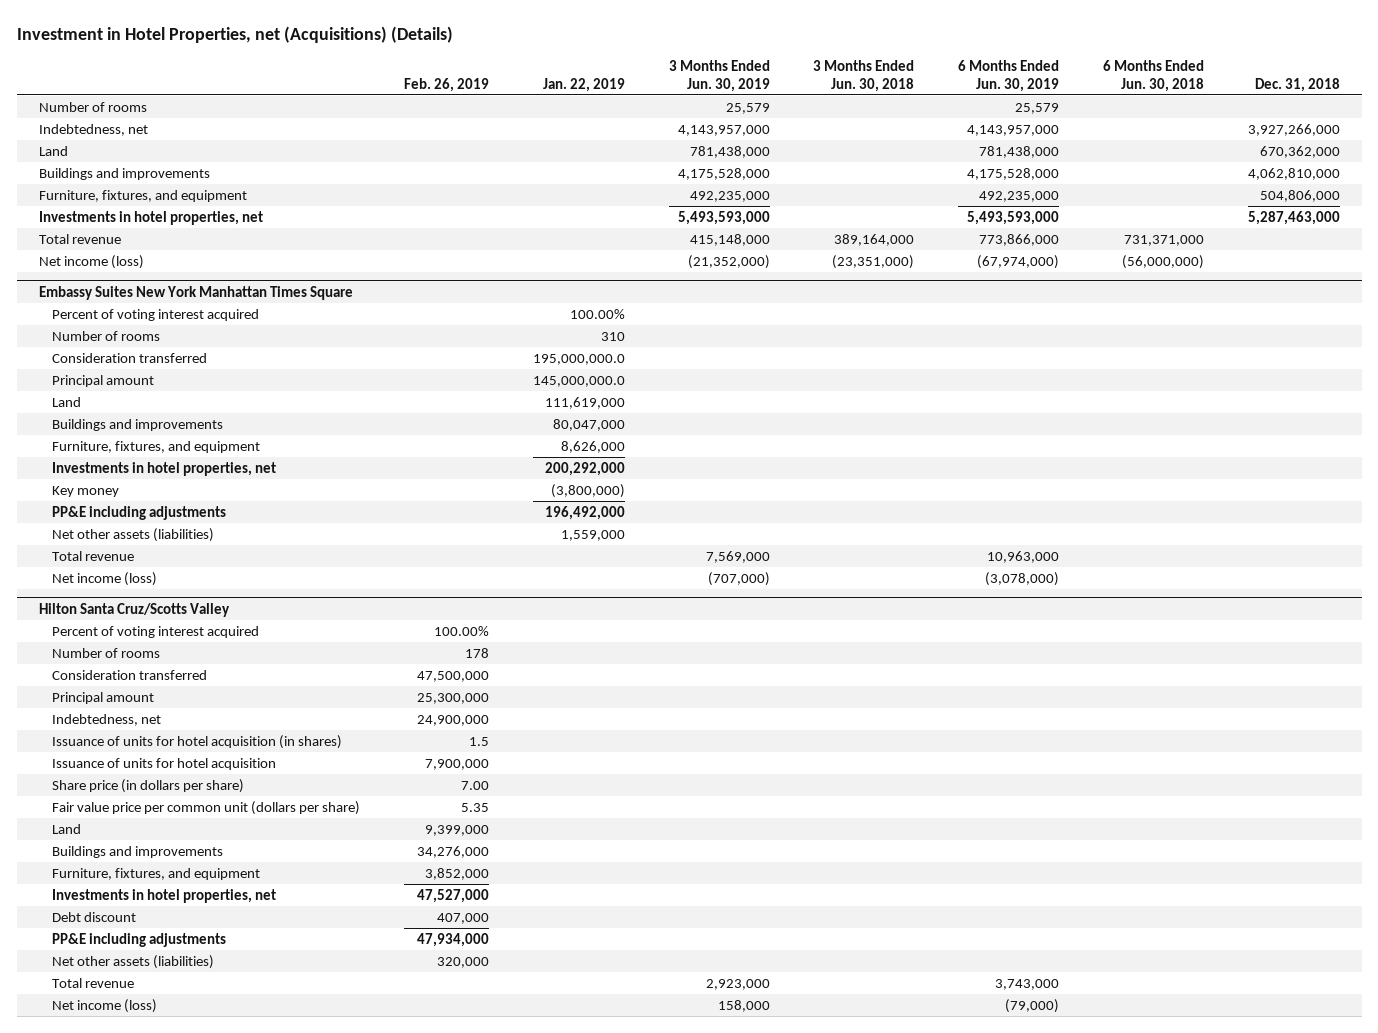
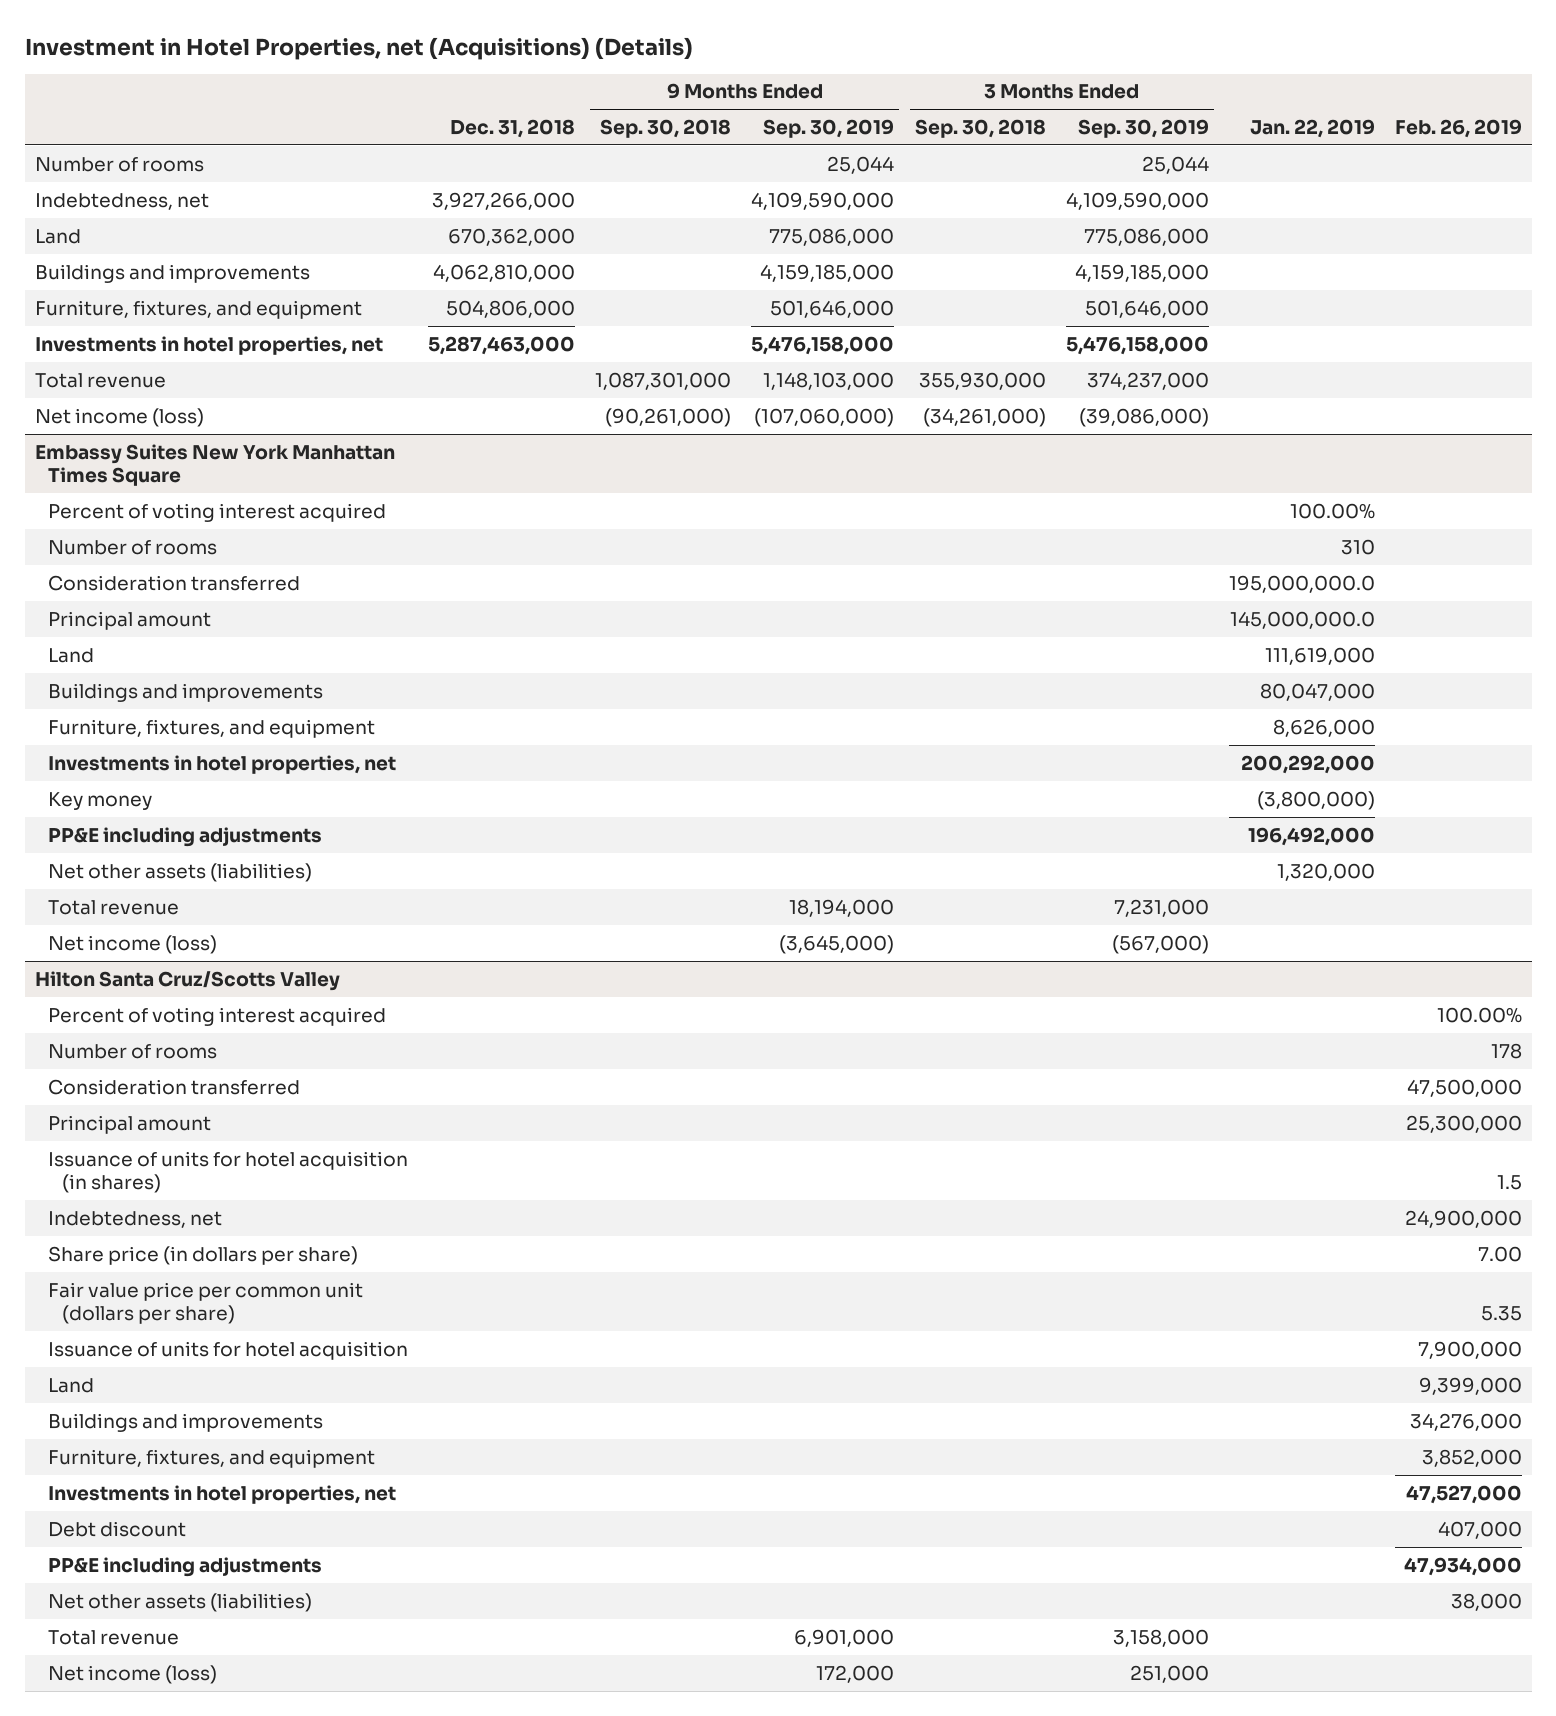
- | Feb. 26, 2019 | Jan. 22, 2019 | 3 Months Ended Jun. 30, 2019 | 3 Months Ended Jun. 30, 2018 | 6 Months Ended Jun. 30, 2019 | 6 Months Ended Jun. 30, 2018 | Dec. 31, 2018
+ | Dec. 31, 2018 | 9 Months Ended Sep. 30, 2018 | 9 Months Ended Sep. 30, 2019 | 3 Months Ended Sep. 30, 2018 | 3 Months Ended Sep. 30, 2019 | Jan. 22, 2019 | Feb. 26, 2019
@ Embassy Suites New York Manhattan Times Square
- Net other assets (liabilities) | | 1,559,000 | | | | |
+ Net other assets (liabilities) | | | | | | 1,320,000 |
@ Hilton Santa Cruz/Scotts Valley
moved down: Indebtedness, net | | | | | | | 24,900,000
moved down: Issuance of units for hotel acquisition | | | | | | | 7,900,000
- Net other assets (liabilities) | 320,000 | | | | | |
+ Net other assets (liabilities) | | | | | | | 38,000

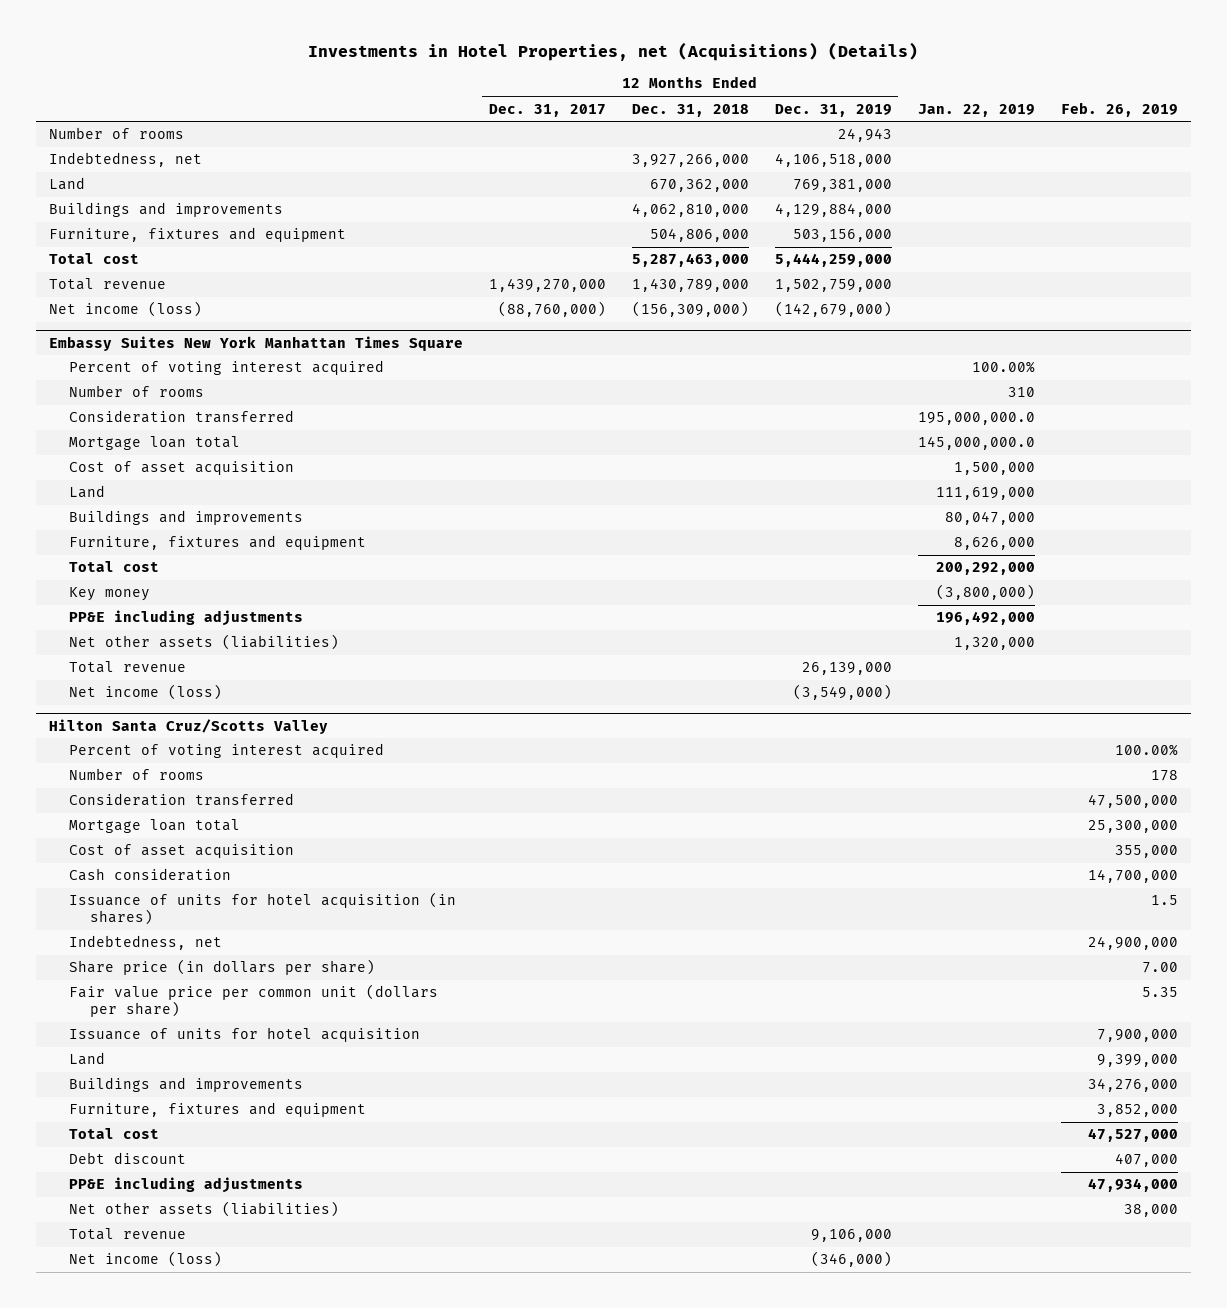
- Investment in Hotel Properties, net (Acquisitions) (Details)
+ Investments in Hotel Properties, net (Acquisitions) (Details)
- | Dec. 31, 2018 | 9 Months Ended Sep. 30, 2018 | 9 Months Ended Sep. 30, 2019 | 3 Months Ended Sep. 30, 2018 | 3 Months Ended Sep. 30, 2019 | Jan. 22, 2019 | Feb. 26, 2019
+ | 12 Months Ended Dec. 31, 2017 | 12 Months Ended Dec. 31, 2018 | 12 Months Ended Dec. 31, 2019 | Jan. 22, 2019 | Feb. 26, 2019
- Furniture, fixtures, and equipment | 504,806,000 | | 501,646,000 | | 501,646,000 | |
- Investments in hotel properties, net | 5,287,463,000 | | 5,476,158,000 | | 5,476,158,000 | |
+ Furniture, fixtures and equipment | | 504,806,000 | 503,156,000 | |
+ Total cost | | 5,287,463,000 | 5,444,259,000 | |
@ Embassy Suites New York Manhattan Times Square
- Principal amount | | | | | | 145,000,000.0 |
+ Mortgage loan total | | | | 145,000,000.0 |
+ Cost of asset acquisition | | | | 1,500,000 |
- Furniture, fixtures, and equipment | | | | | | 8,626,000 |
- Investments in hotel properties, net | | | | | | 200,292,000 |
+ Furniture, fixtures and equipment | | | | 8,626,000 |
+ Total cost | | | | 200,292,000 |
@ Hilton Santa Cruz/Scotts Valley
- Principal amount | | | | | | | 25,300,000
+ Mortgage loan total | | | | | 25,300,000
+ Cost of asset acquisition | | | | | 355,000
+ Cash consideration | | | | | 14,700,000
- Furniture, fixtures, and equipment | | | | | | | 3,852,000
- Investments in hotel properties, net | | | | | | | 47,527,000
+ Furniture, fixtures and equipment | | | | | 3,852,000
+ Total cost | | | | | 47,527,000

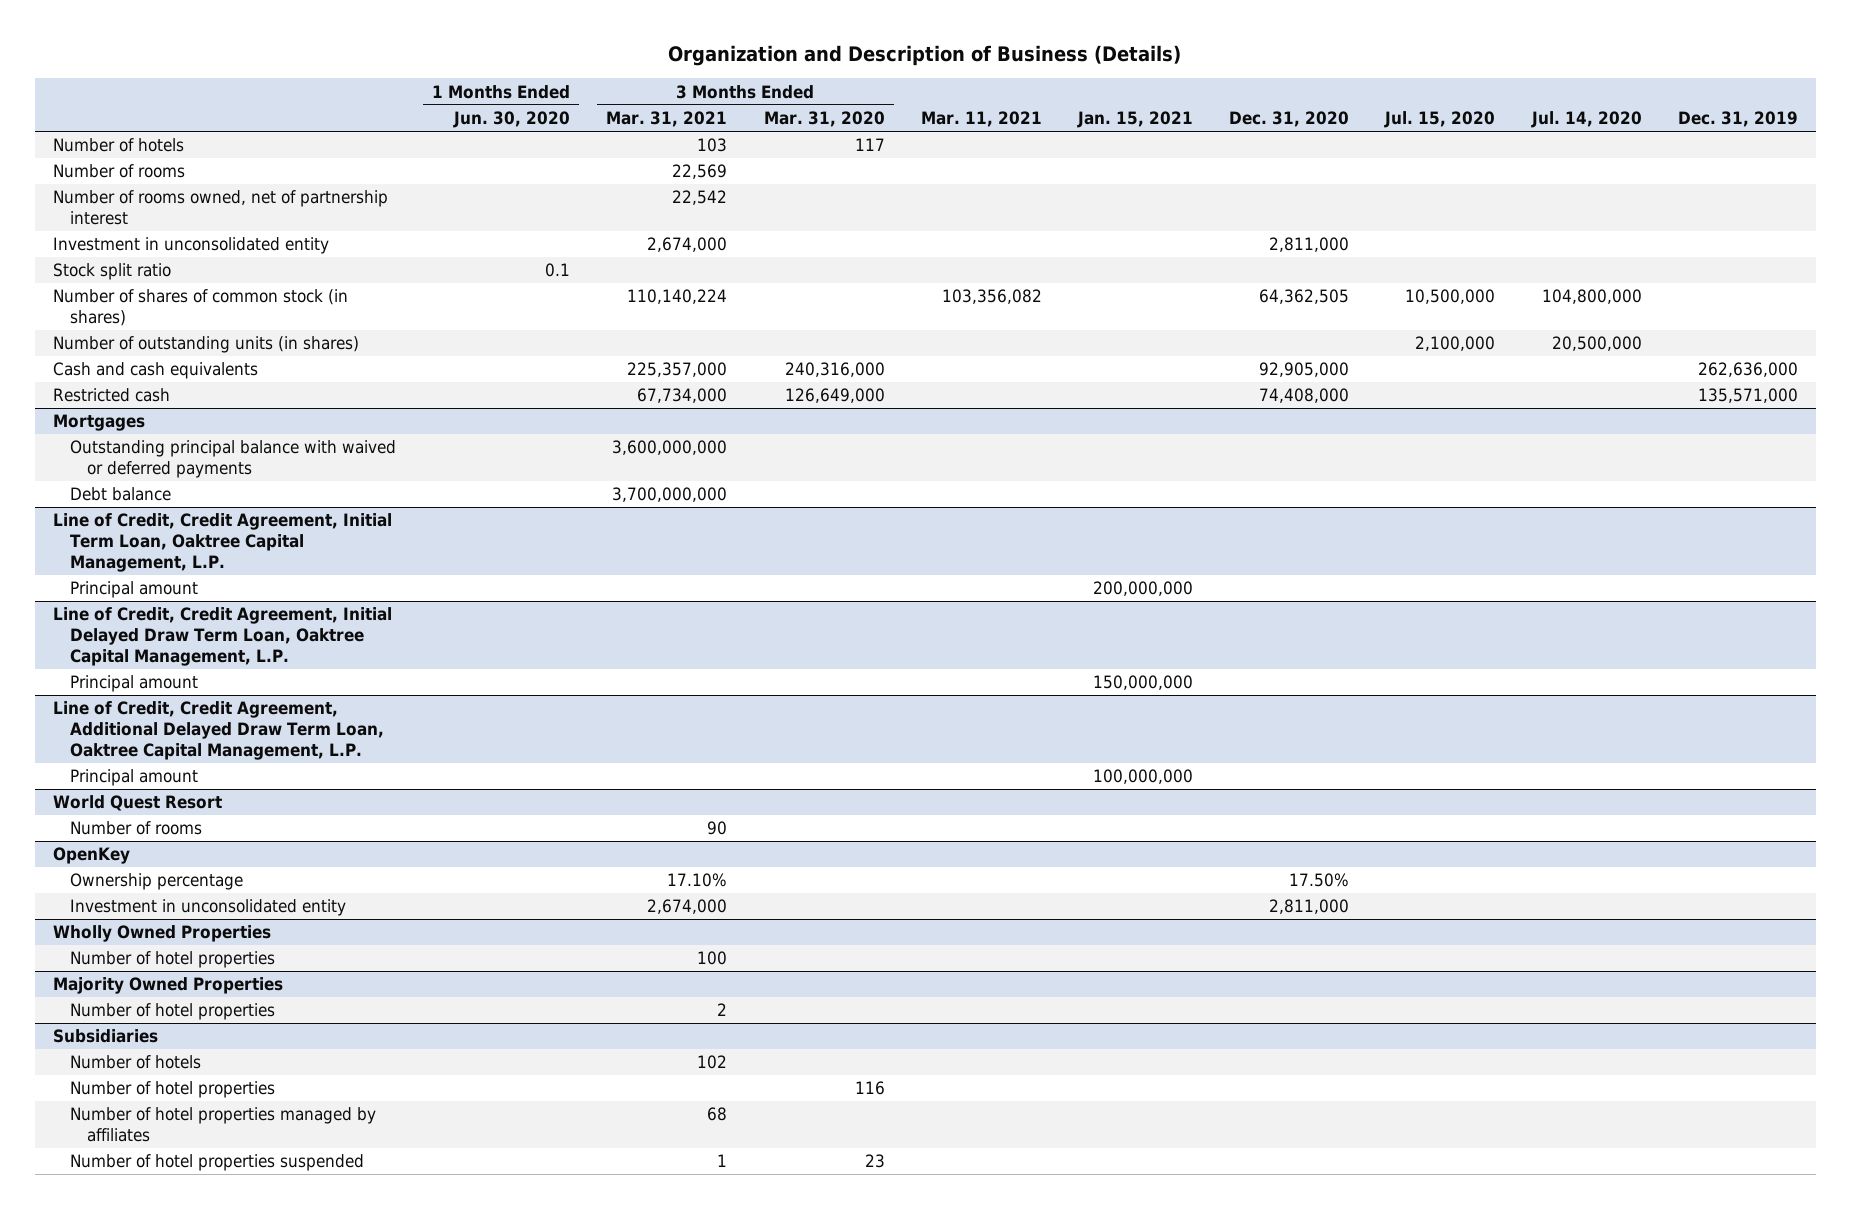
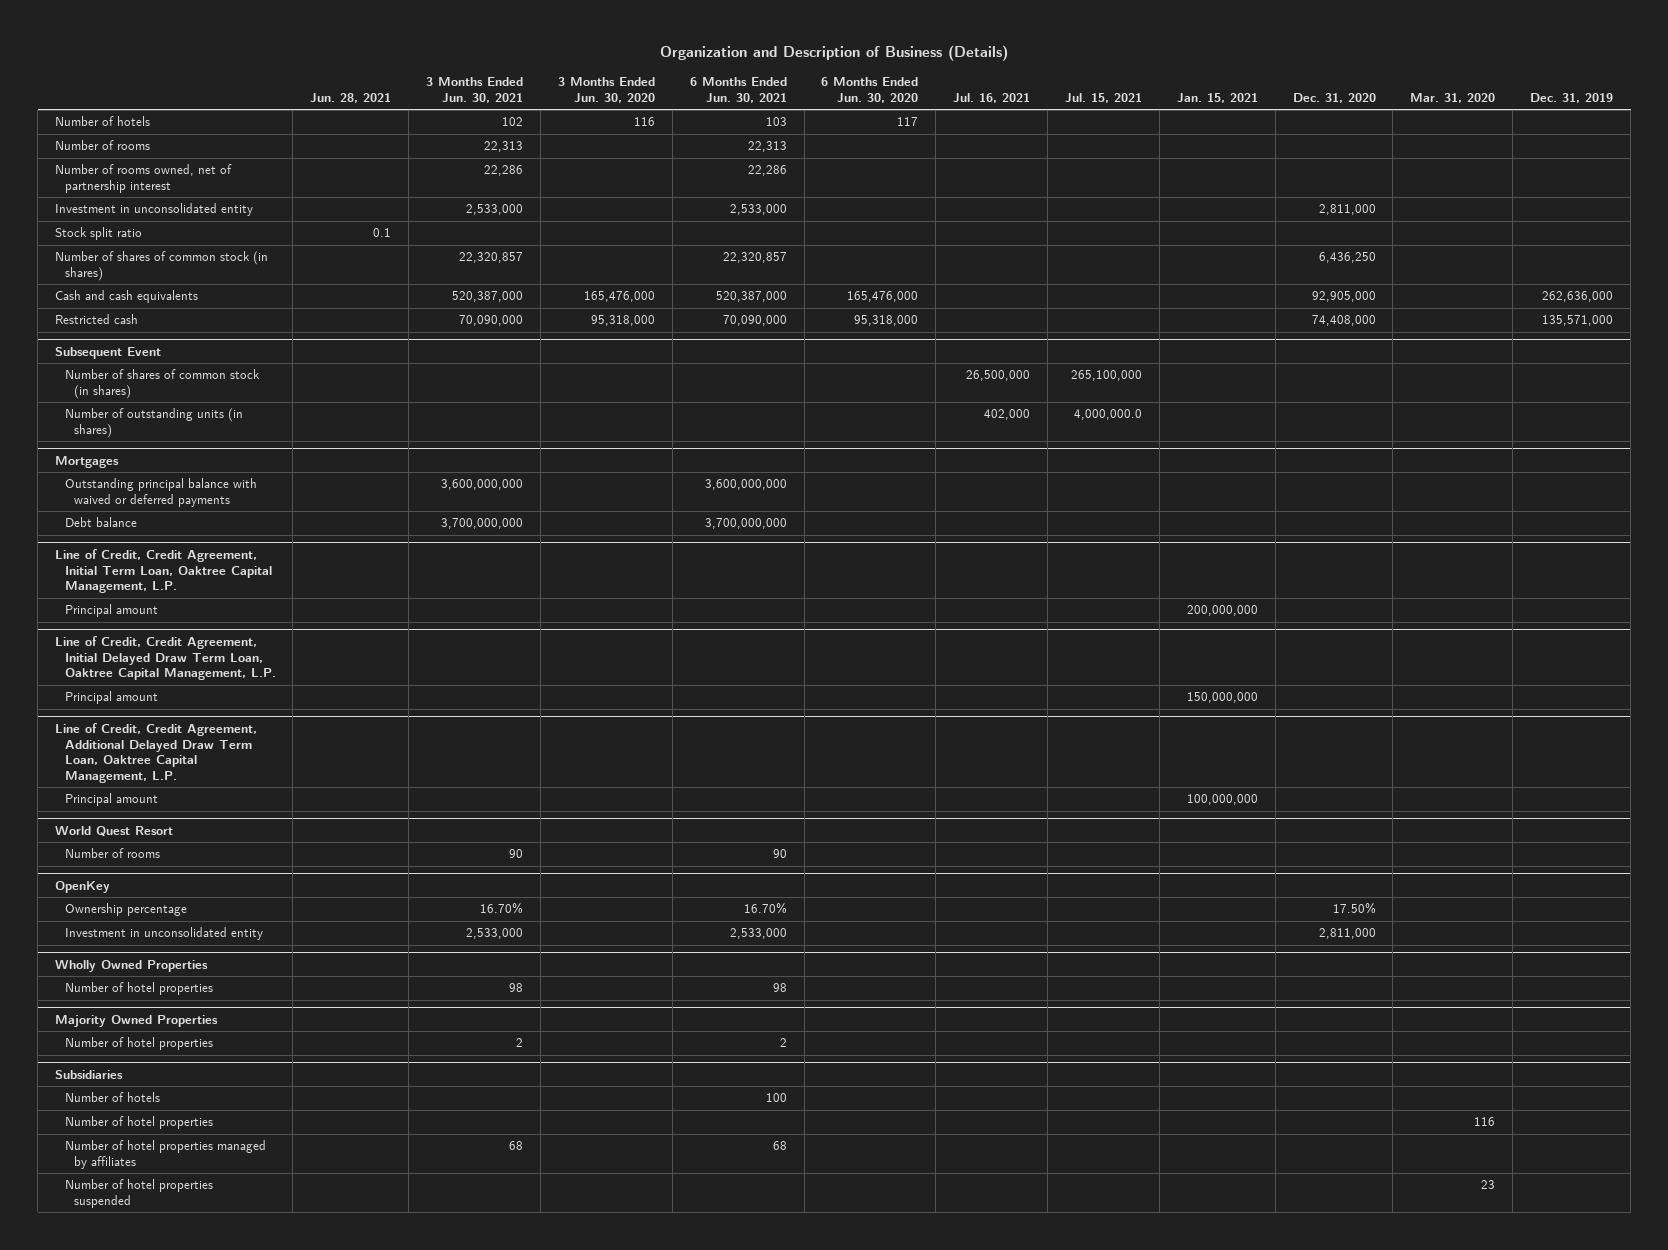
- | 1 Months Ended Jun. 30, 2020 | 3 Months Ended Mar. 31, 2021 | 3 Months Ended Mar. 31, 2020 | Mar. 11, 2021 | Jan. 15, 2021 | Dec. 31, 2020 | Jul. 15, 2020 | Jul. 14, 2020 | Dec. 31, 2019
+ | Jun. 28, 2021 | 3 Months Ended Jun. 30, 2021 | 3 Months Ended Jun. 30, 2020 | 6 Months Ended Jun. 30, 2021 | 6 Months Ended Jun. 30, 2020 | Jul. 16, 2021 | Jul. 15, 2021 | Jan. 15, 2021 | Dec. 31, 2020 | Mar. 31, 2020 | Dec. 31, 2019
- Number of shares of common stock (in shares) | | 110,140,224 | | 103,356,082 | | 64,362,505 | 10,500,000 | 104,800,000 |
- Number of outstanding units (in shares) | | | | | | | 2,100,000 | 20,500,000 |
+ Number of shares of common stock (in shares) | | 22,320,857 | | 22,320,857 | | | | | 6,436,250 | |
+ Subsequent Event
+ Number of shares of common stock (in shares) | | | | | | 26,500,000 | 265,100,000 | | | |
+ Number of outstanding units (in shares) | | | | | | 402,000 | 4,000,000.0 | | | |

